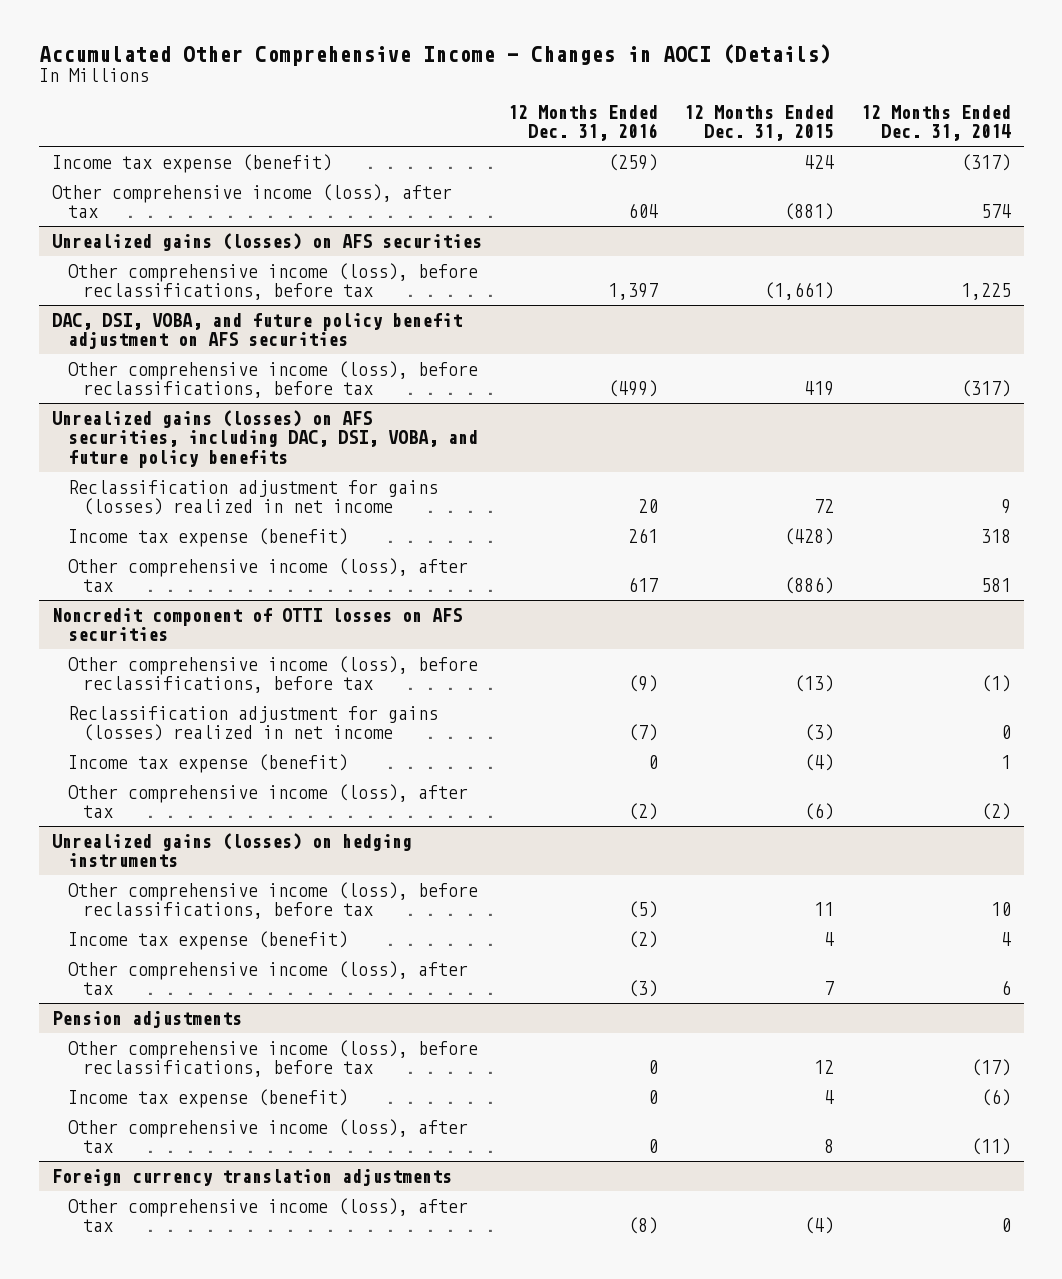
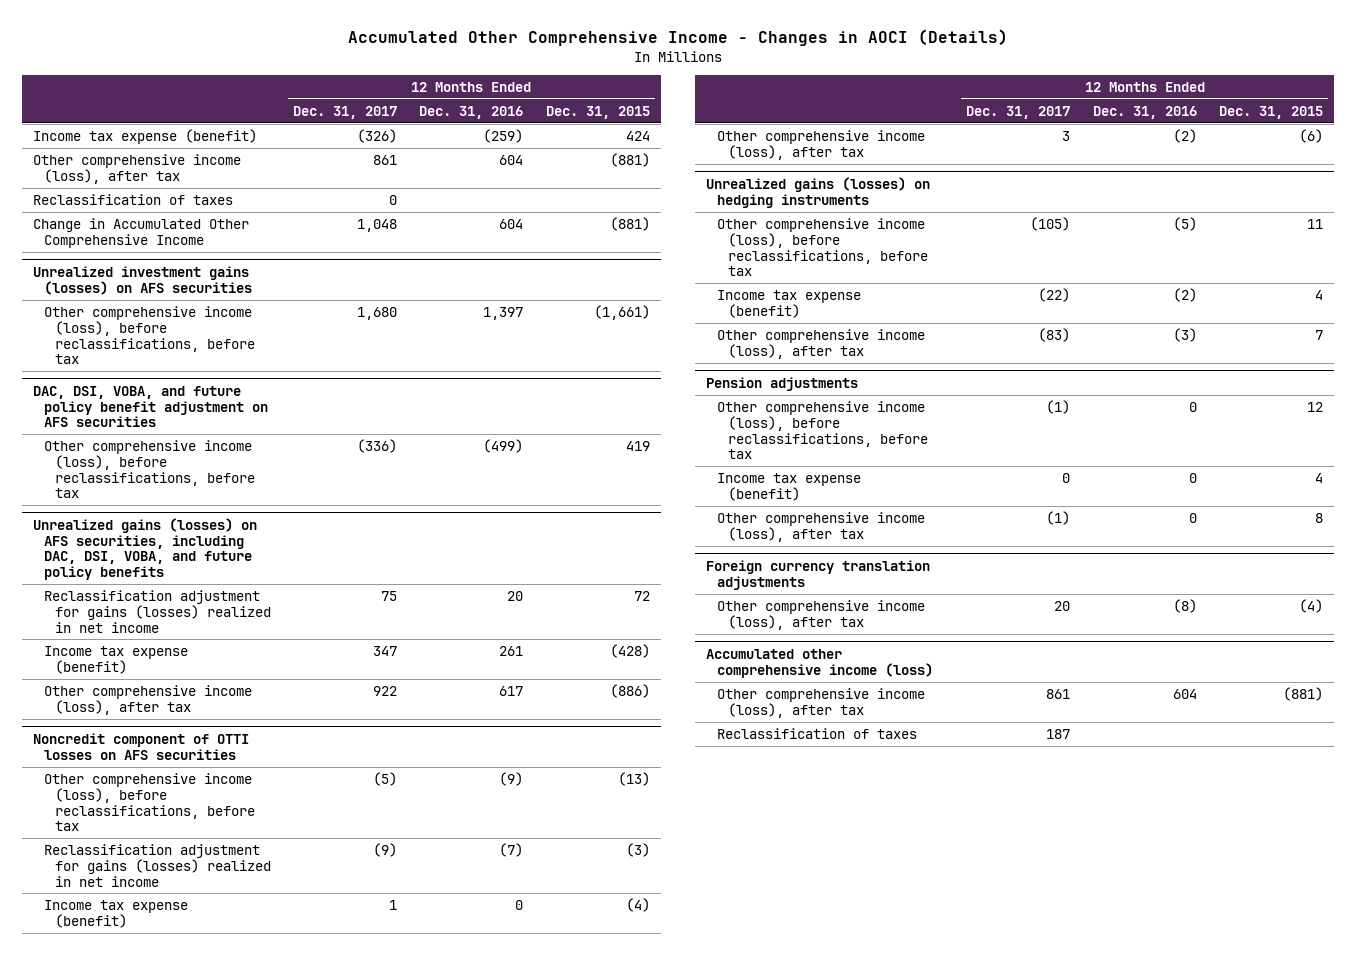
- | 12 Months Ended Dec. 31, 2016 | 12 Months Ended Dec. 31, 2015 | 12 Months Ended Dec. 31, 2014
+ | 12 Months Ended Dec. 31, 2017 | 12 Months Ended Dec. 31, 2016 | 12 Months Ended Dec. 31, 2015
- Unrealized gains (losses) on AFS securities
+ Reclassification of taxes | 0 | |
+ Change in Accumulated Other Comprehensive Income | 1,048 | 604 | (881)
+ Unrealized investment gains (losses) on AFS securities
+ Accumulated other comprehensive income (loss)
+ Other comprehensive income (loss), after tax | 861 | 604 | (881)
+ Reclassification of taxes | 187 | |

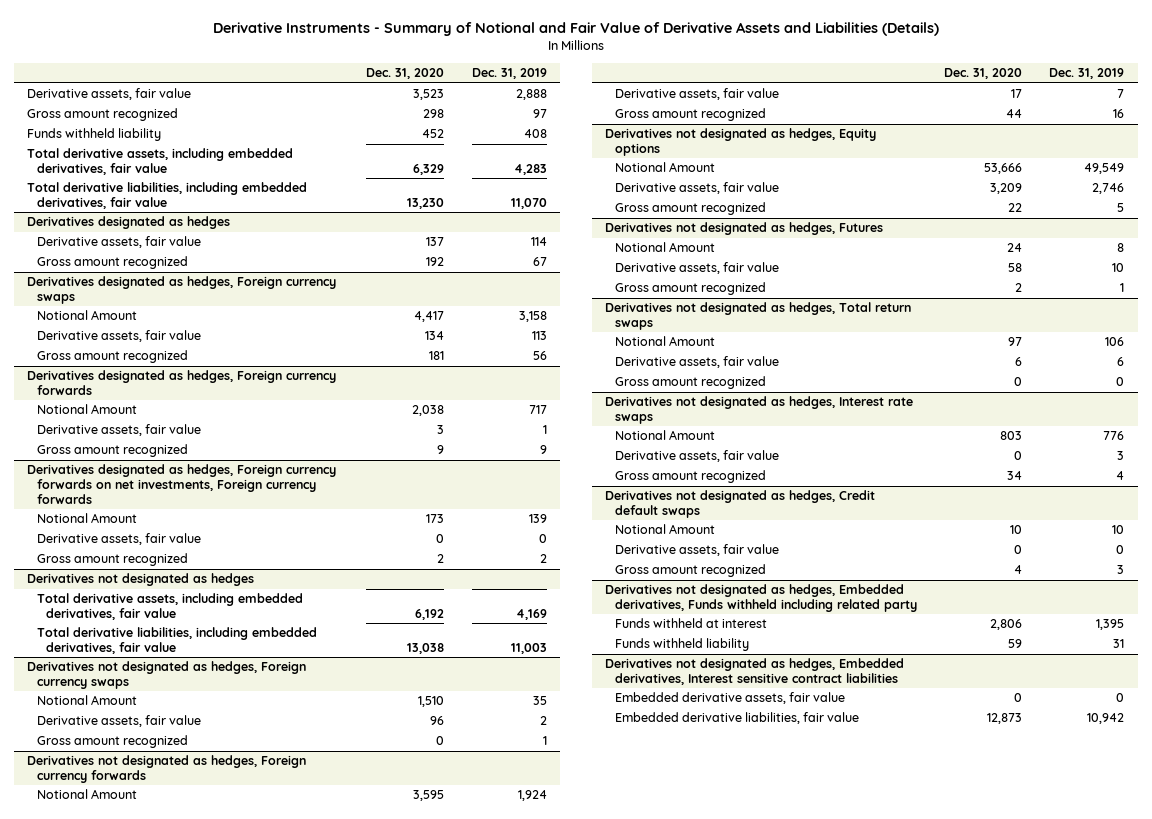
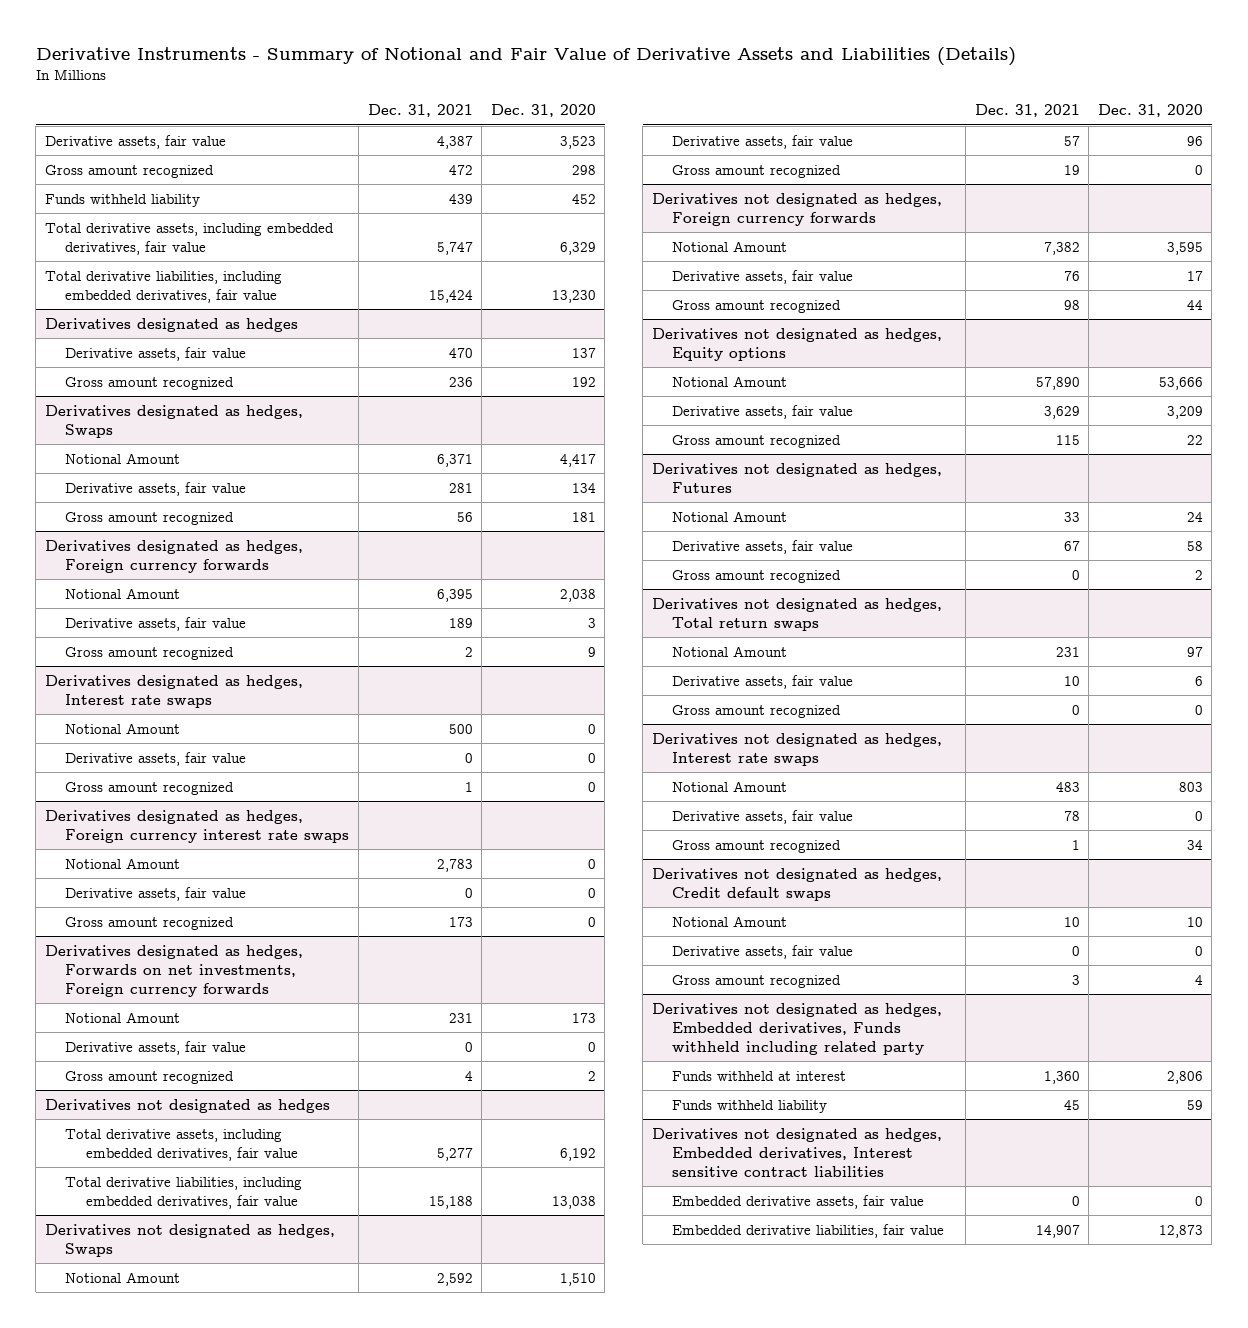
- | Dec. 31, 2020 | Dec. 31, 2019
+ | Dec. 31, 2021 | Dec. 31, 2020
- Derivatives designated as hedges, Foreign currency swaps
+ Derivatives designated as hedges, Swaps
- Derivatives designated as hedges, Foreign currency forwards on net investments, Foreign currency forwards
+ Derivatives designated as hedges, Interest rate swaps
+ Notional Amount | 500 | 0
+ Derivative assets, fair value | 0 | 0
+ Gross amount recognized | 1 | 0
+ Derivatives designated as hedges, Foreign currency interest rate swaps
+ Notional Amount | 2,783 | 0
+ Derivative assets, fair value | 0 | 0
+ Gross amount recognized | 173 | 0
+ Derivatives designated as hedges, Forwards on net investments, Foreign currency forwards
- Derivatives not designated as hedges, Foreign currency swaps
+ Derivatives not designated as hedges, Swaps

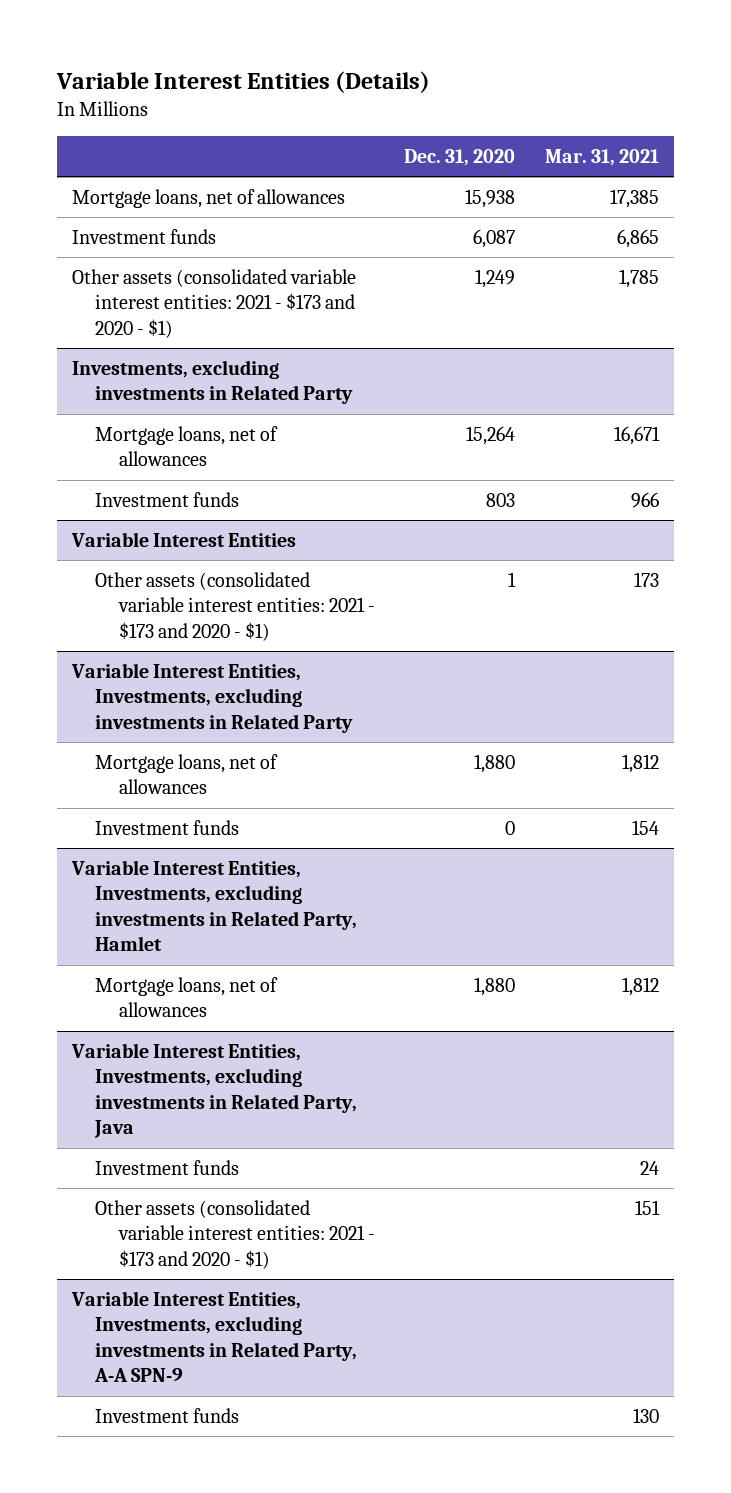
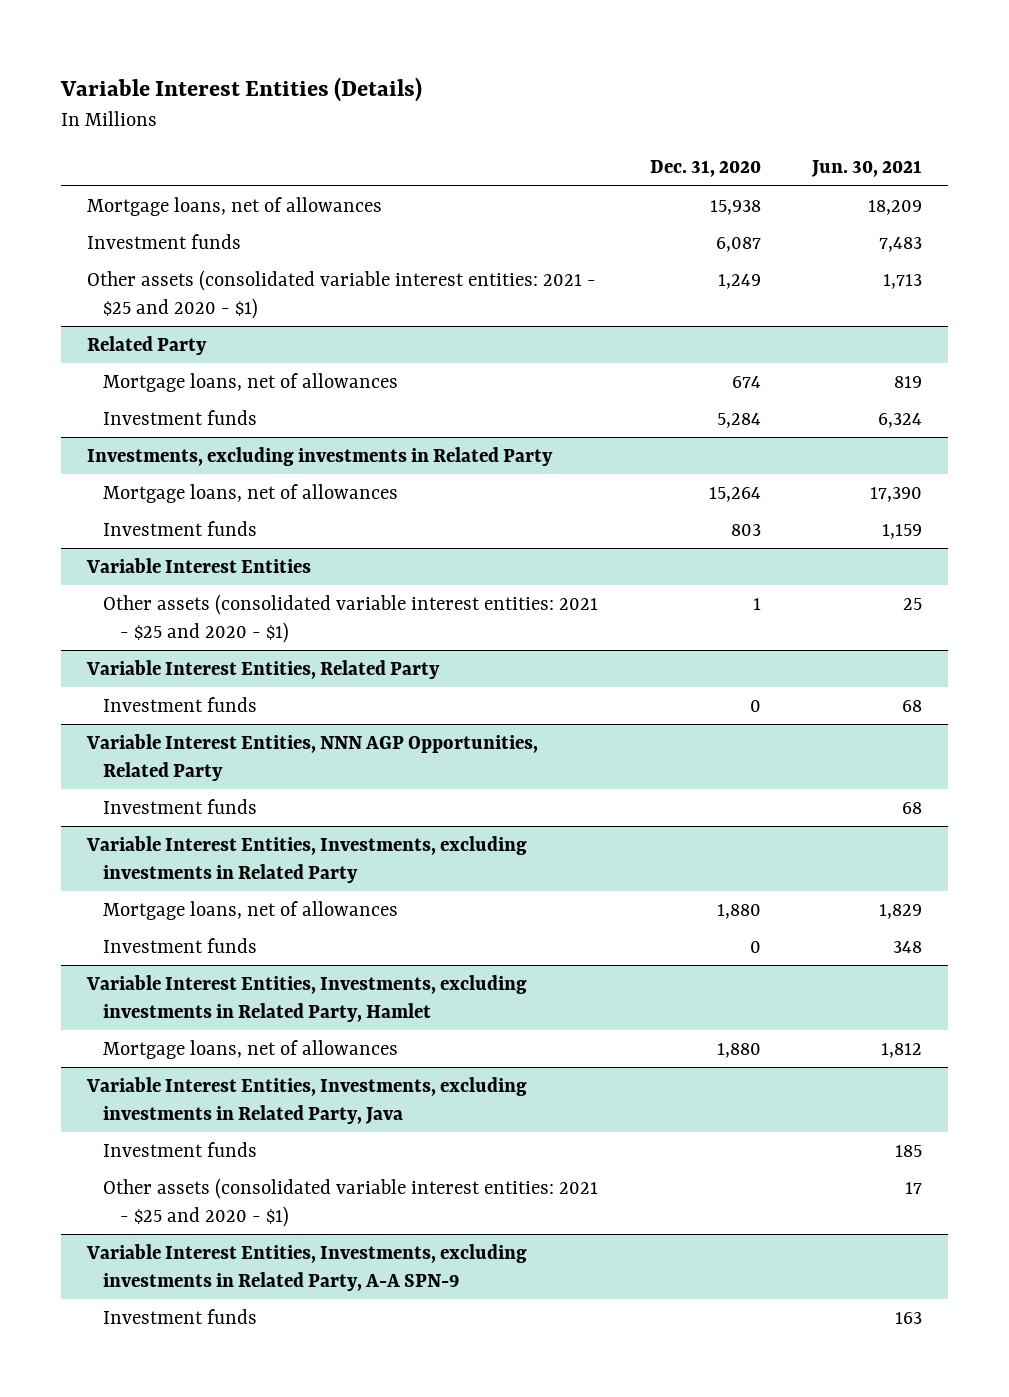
- | Dec. 31, 2020 | Mar. 31, 2021
+ | Dec. 31, 2020 | Jun. 30, 2021
- Other assets (consolidated variable interest entities: 2021 - $173 and 2020 - $1) | 1,249 | 1,785
+ Other assets (consolidated variable interest entities: 2021 - $25 and 2020 - $1) | 1,249 | 1,713
+ Related Party
+ Mortgage loans, net of allowances | 674 | 819
+ Investment funds | 5,284 | 6,324
@ Variable Interest Entities
- Other assets (consolidated variable interest entities: 2021 - $173 and 2020 - $1) | 1 | 173
+ Other assets (consolidated variable interest entities: 2021 - $25 and 2020 - $1) | 1 | 25
+ Variable Interest Entities, Related Party
+ Investment funds | 0 | 68
+ Variable Interest Entities, NNN AGP Opportunities, Related Party
+ Investment funds | | 68
@ Variable Interest Entities, Investments, excluding investments in Related Party, Java
- Other assets (consolidated variable interest entities: 2021 - $173 and 2020 - $1) | | 151
+ Other assets (consolidated variable interest entities: 2021 - $25 and 2020 - $1) | | 17

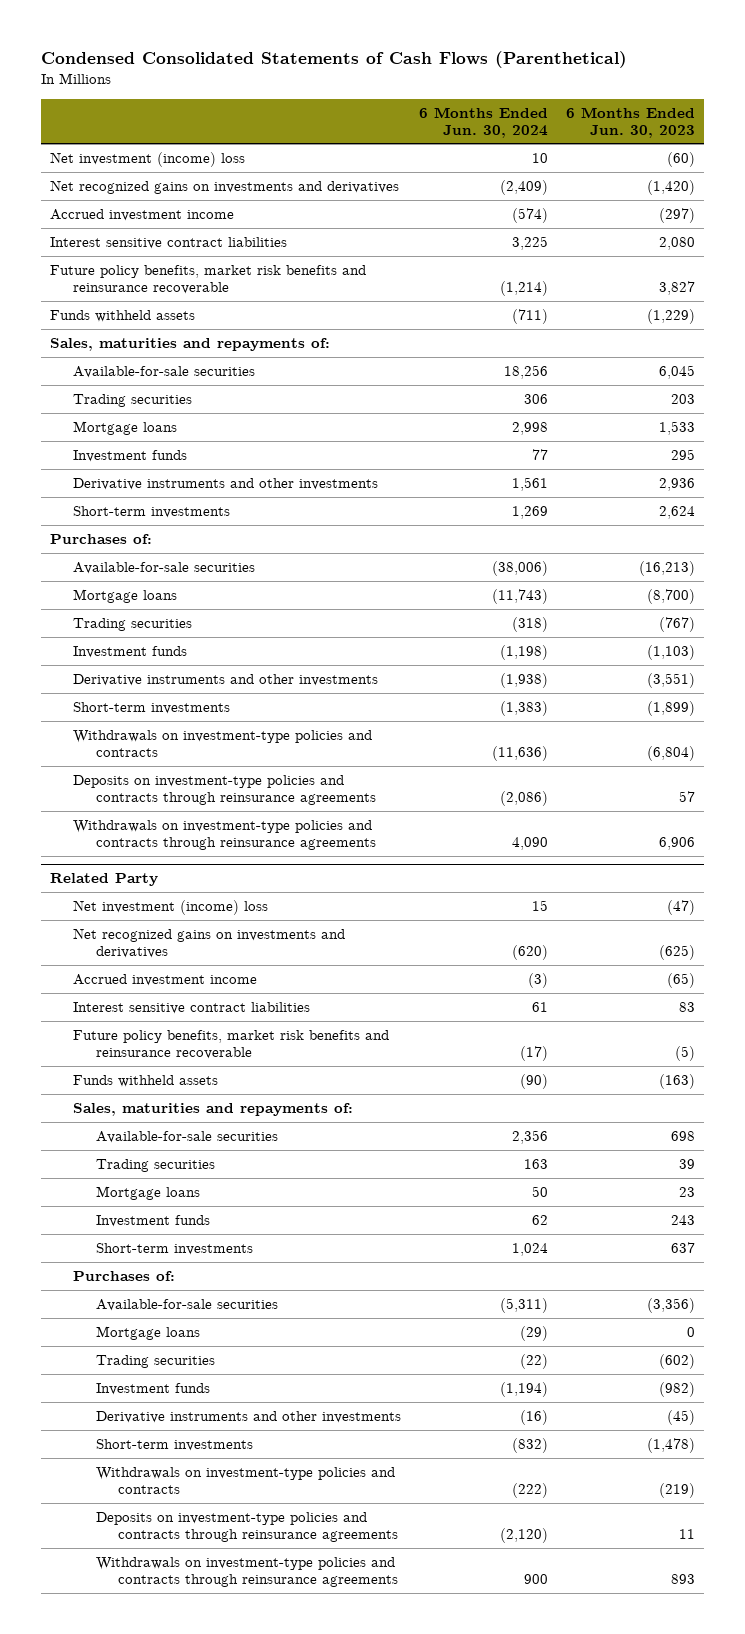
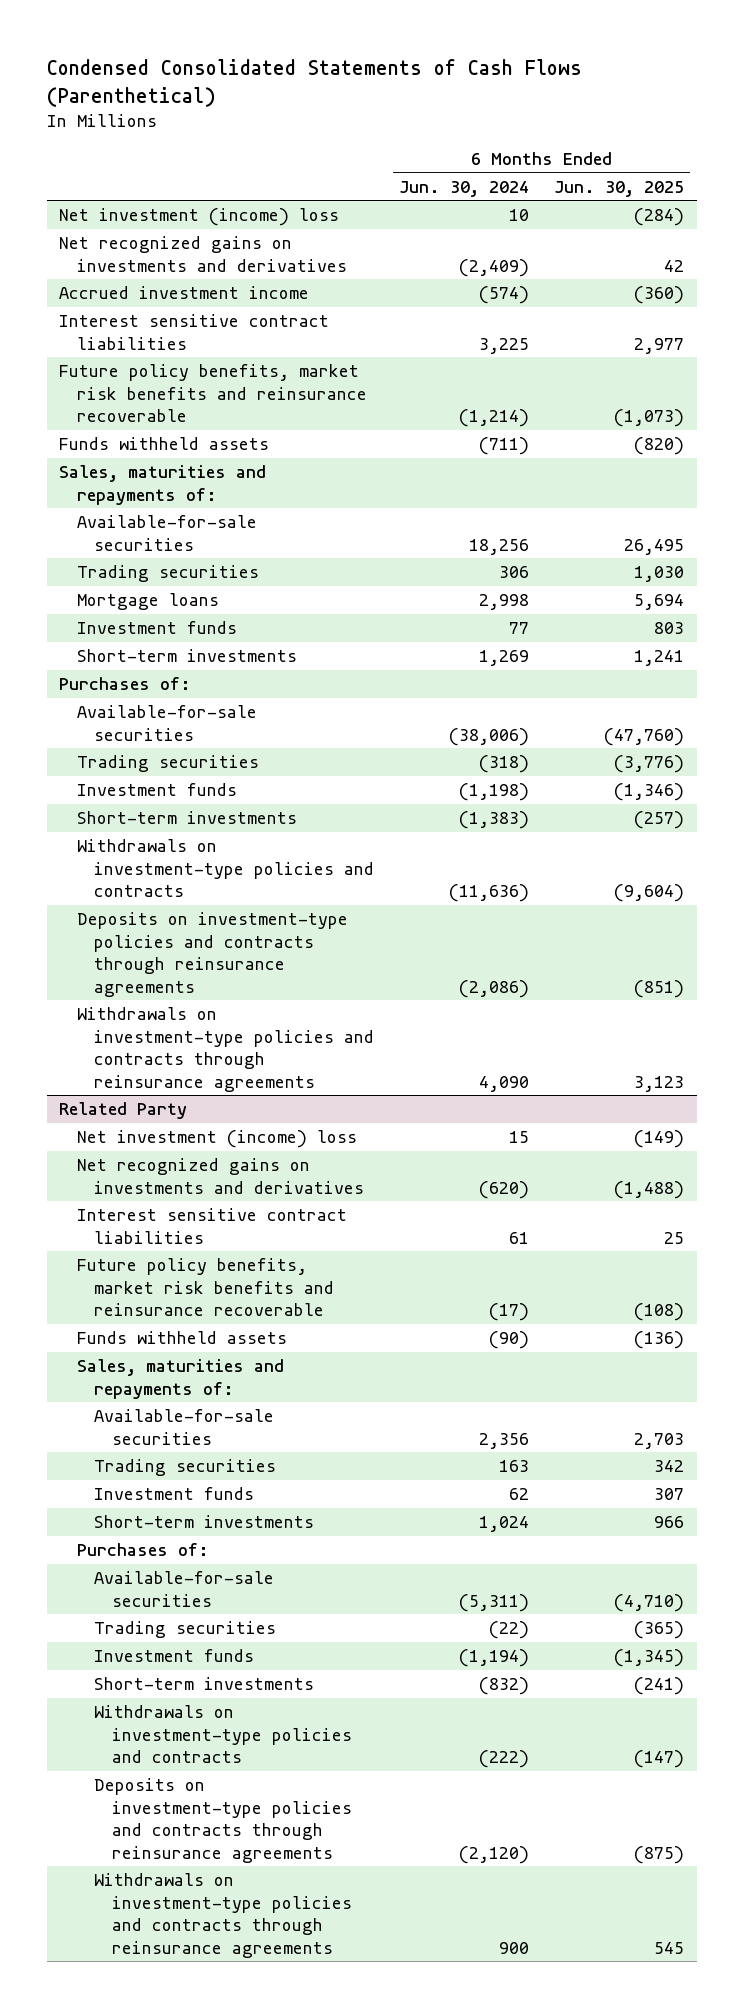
- | 6 Months Ended Jun. 30, 2024 | 6 Months Ended Jun. 30, 2023
+ | 6 Months Ended Jun. 30, 2024 | 6 Months Ended Jun. 30, 2025
- Derivative instruments and other investments | 1,561 | 2,936
- Mortgage loans | (11,743) | (8,700)
- Derivative instruments and other investments | (1,938) | (3,551)
@ Related Party
- Accrued investment income | (3) | (65)
- Mortgage loans | 50 | 23
- Mortgage loans | (29) | 0
- Derivative instruments and other investments | (16) | (45)

